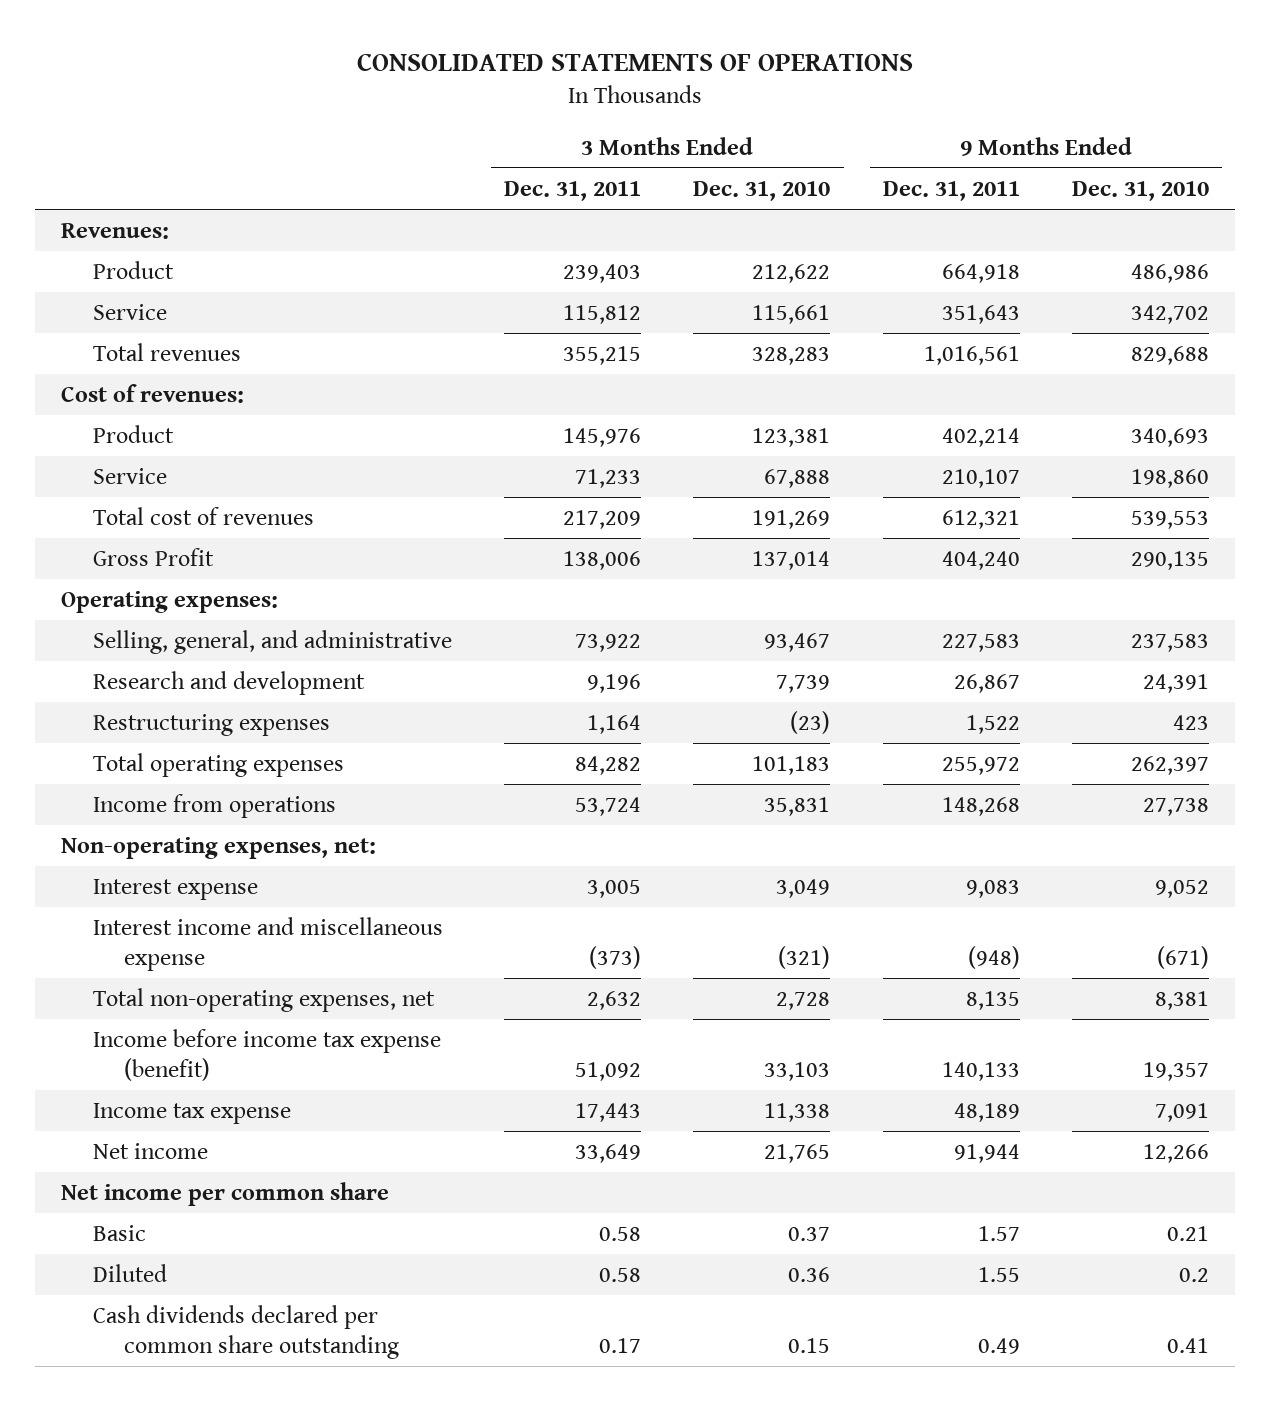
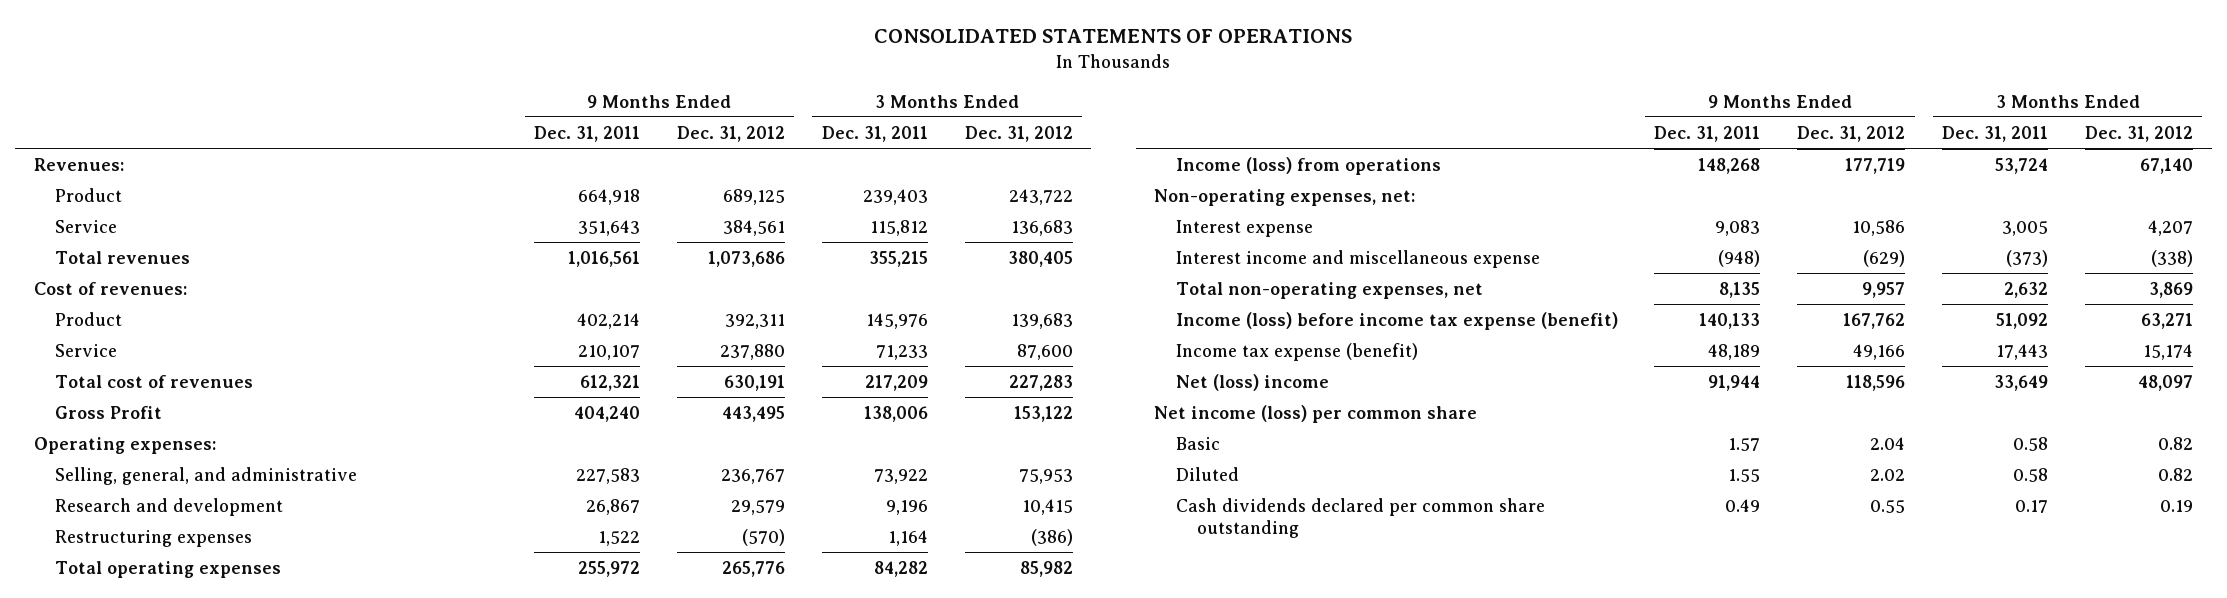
- | 3 Months Ended Dec. 31, 2011 | 3 Months Ended Dec. 31, 2010 | 9 Months Ended Dec. 31, 2011 | 9 Months Ended Dec. 31, 2010
+ | 9 Months Ended Dec. 31, 2011 | 9 Months Ended Dec. 31, 2012 | 3 Months Ended Dec. 31, 2011 | 3 Months Ended Dec. 31, 2012
- Income from operations | 53,724 | 35,831 | 148,268 | 27,738
+ Income (loss) from operations | 148,268 | 177,719 | 53,724 | 67,140
- Income before income tax expense (benefit) | 51,092 | 33,103 | 140,133 | 19,357
- Income tax expense | 17,443 | 11,338 | 48,189 | 7,091
- Net income | 33,649 | 21,765 | 91,944 | 12,266
- Net income per common share
+ Income (loss) before income tax expense (benefit) | 140,133 | 167,762 | 51,092 | 63,271
+ Income tax expense (benefit) | 48,189 | 49,166 | 17,443 | 15,174
+ Net (loss) income | 91,944 | 118,596 | 33,649 | 48,097
+ Net income (loss) per common share

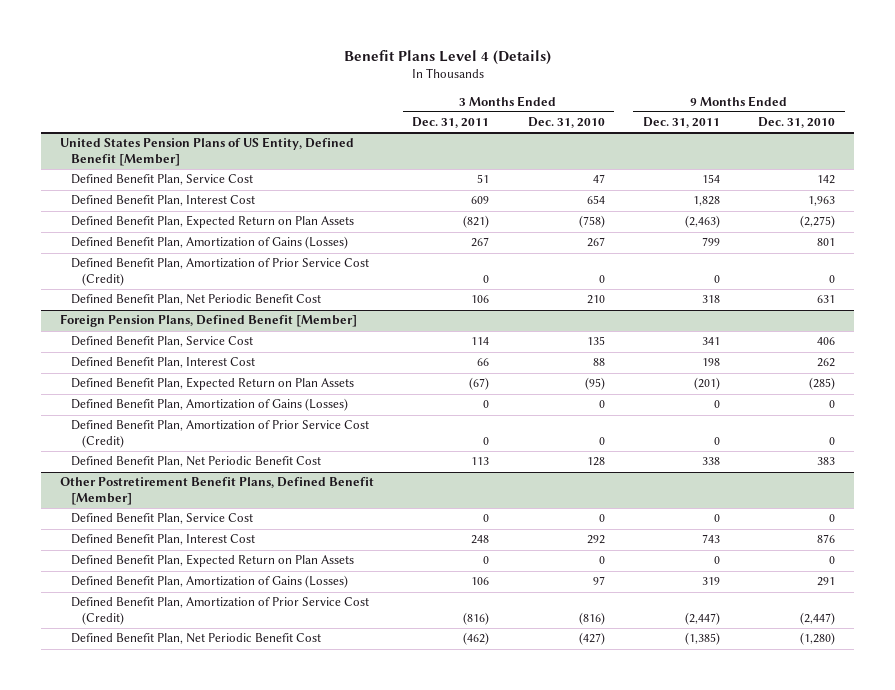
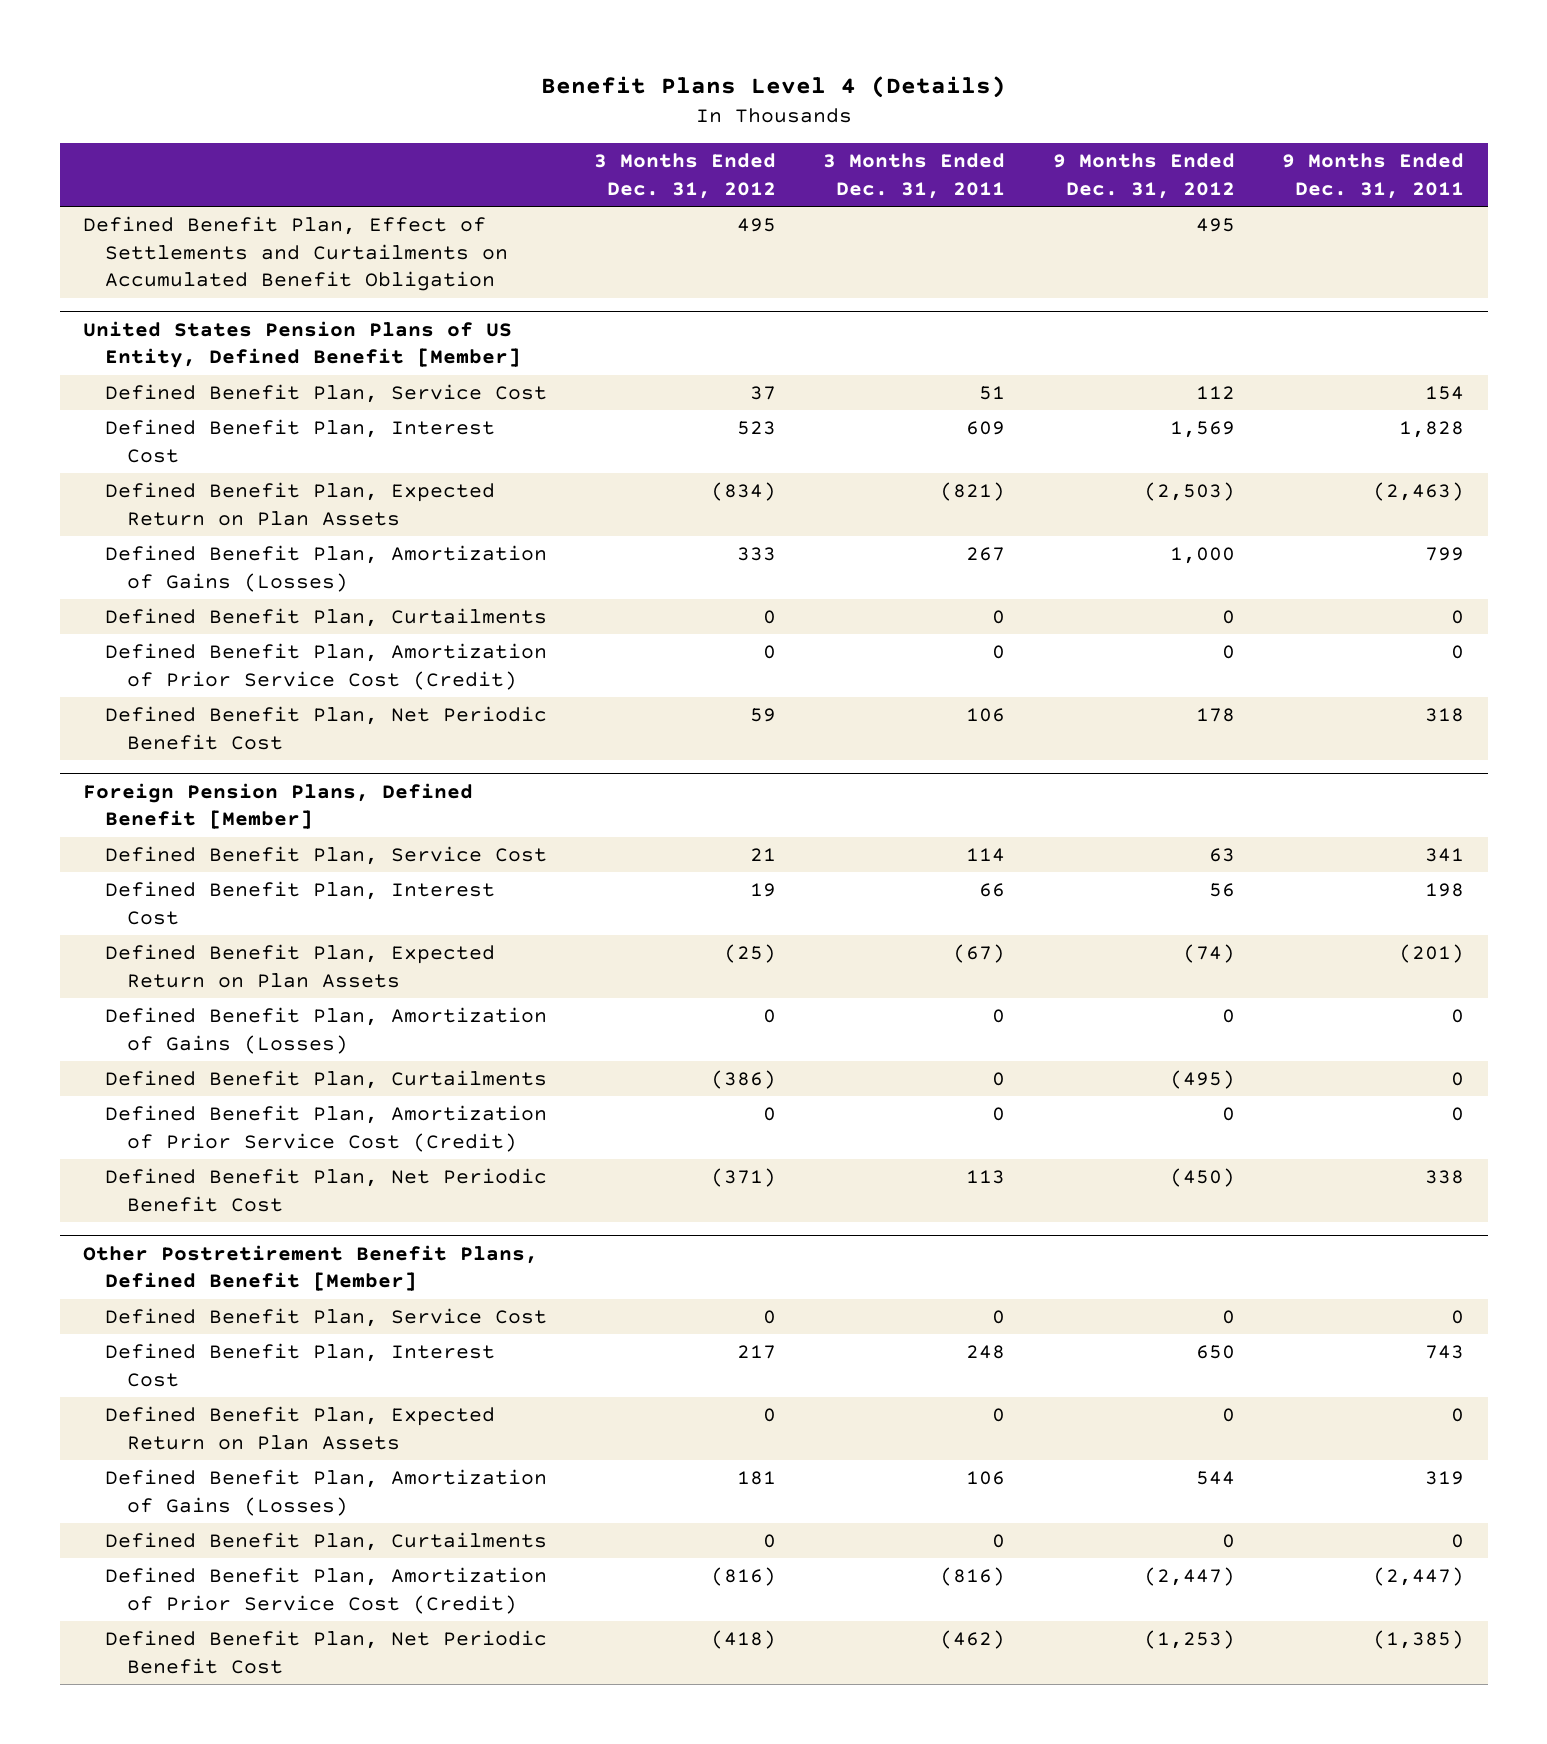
- | 3 Months Ended Dec. 31, 2011 | 3 Months Ended Dec. 31, 2010 | 9 Months Ended Dec. 31, 2011 | 9 Months Ended Dec. 31, 2010
+ | 3 Months Ended Dec. 31, 2012 | 3 Months Ended Dec. 31, 2011 | 9 Months Ended Dec. 31, 2012 | 9 Months Ended Dec. 31, 2011
+ Defined Benefit Plan, Effect of Settlements and Curtailments on Accumulated Benefit Obligation | 495 | | 495 |
@ United States Pension Plans of US Entity, Defined Benefit [Member]
+ Defined Benefit Plan, Curtailments | 0 | 0 | 0 | 0
@ Foreign Pension Plans, Defined Benefit [Member]
+ Defined Benefit Plan, Curtailments | (386) | 0 | (495) | 0
@ Other Postretirement Benefit Plans, Defined Benefit [Member]
+ Defined Benefit Plan, Curtailments | 0 | 0 | 0 | 0

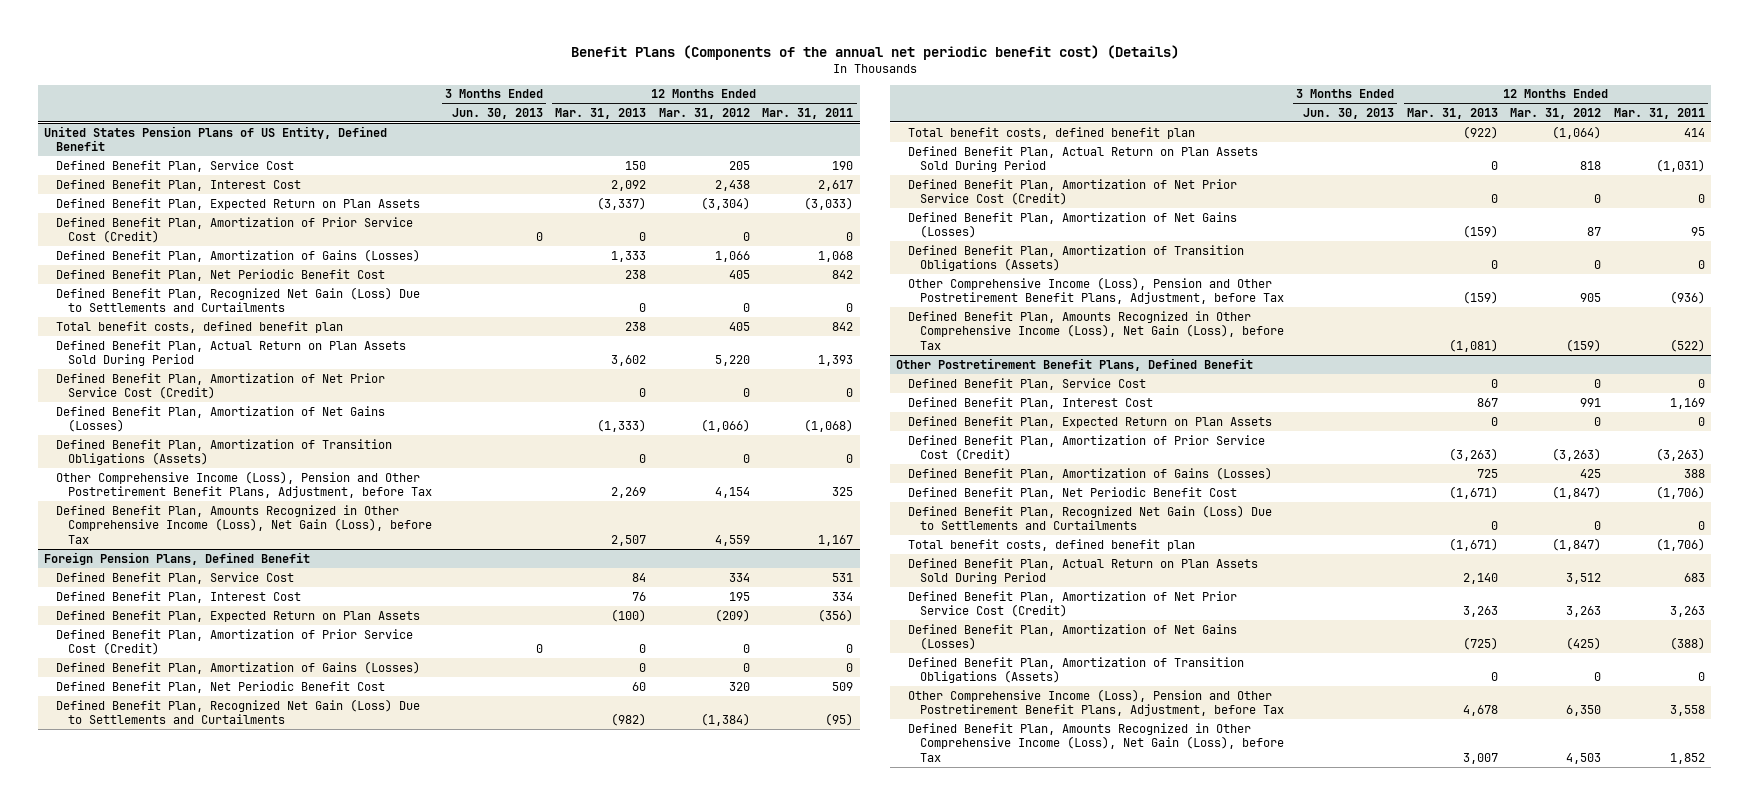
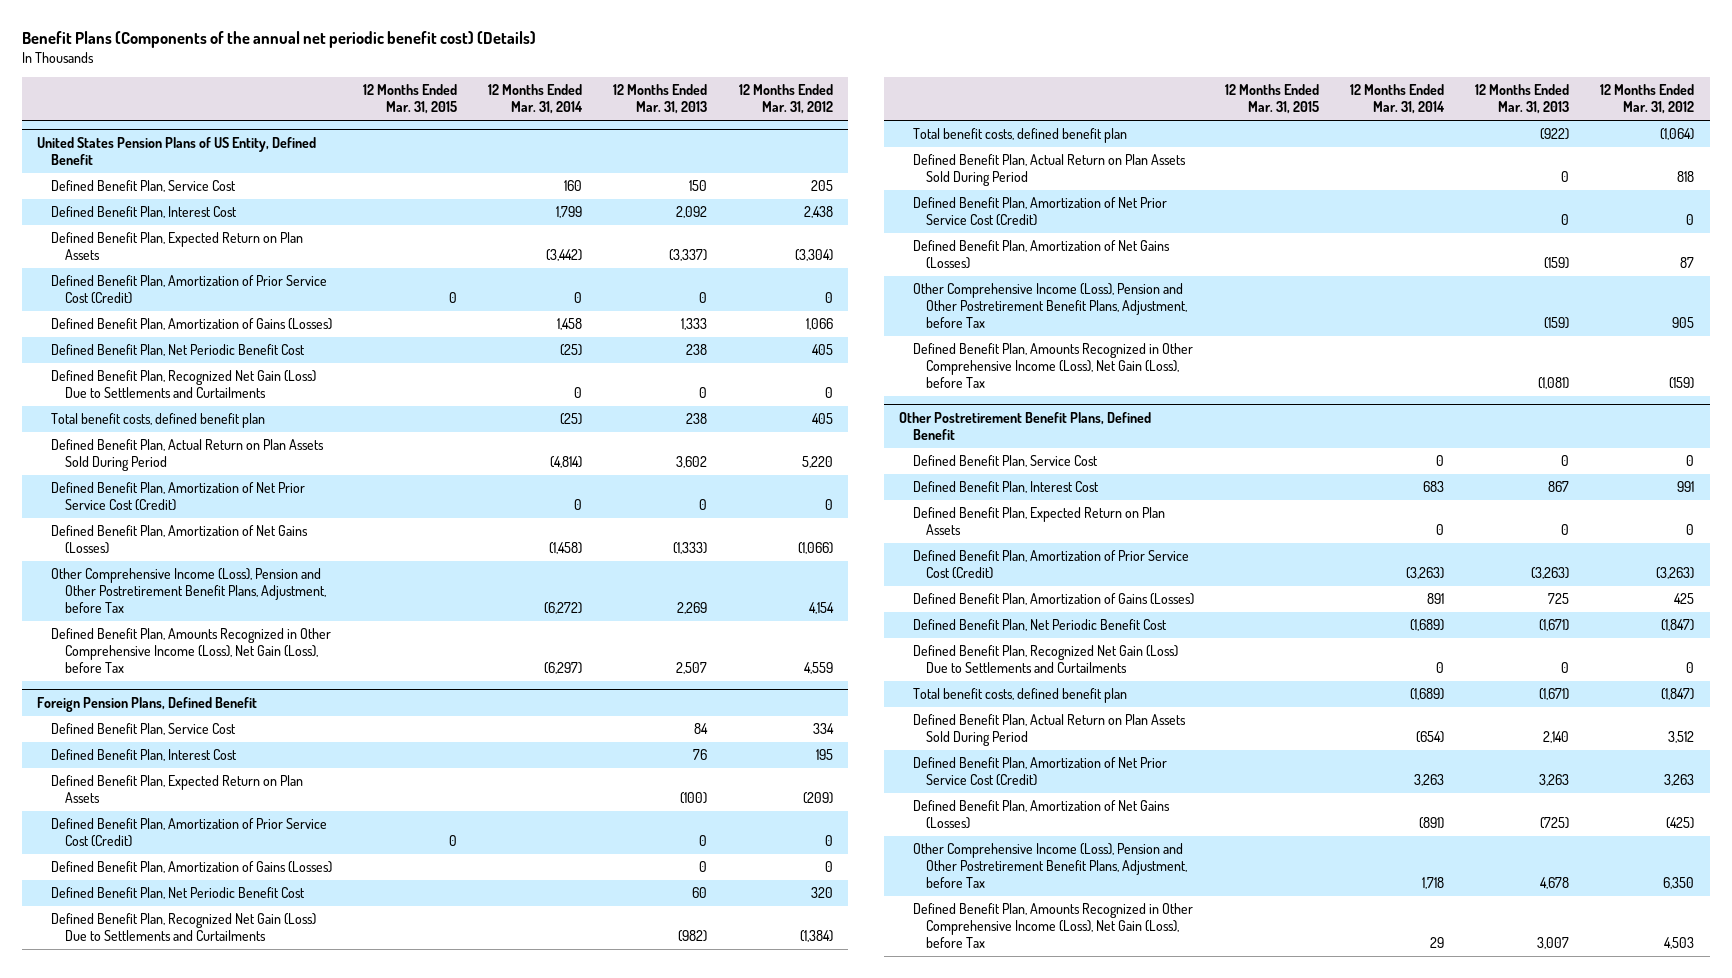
- | 3 Months Ended Jun. 30, 2013 | 12 Months Ended Mar. 31, 2013 | 12 Months Ended Mar. 31, 2012 | 12 Months Ended Mar. 31, 2011
+ | 12 Months Ended Mar. 31, 2015 | 12 Months Ended Mar. 31, 2014 | 12 Months Ended Mar. 31, 2013 | 12 Months Ended Mar. 31, 2012
@ United States Pension Plans of US Entity, Defined Benefit
- Defined Benefit Plan, Amortization of Transition Obligations (Assets) | | 0 | 0 | 0
@ Foreign Pension Plans, Defined Benefit
- Defined Benefit Plan, Amortization of Transition Obligations (Assets) | | 0 | 0 | 0
@ Other Postretirement Benefit Plans, Defined Benefit
- Defined Benefit Plan, Amortization of Transition Obligations (Assets) | | 0 | 0 | 0

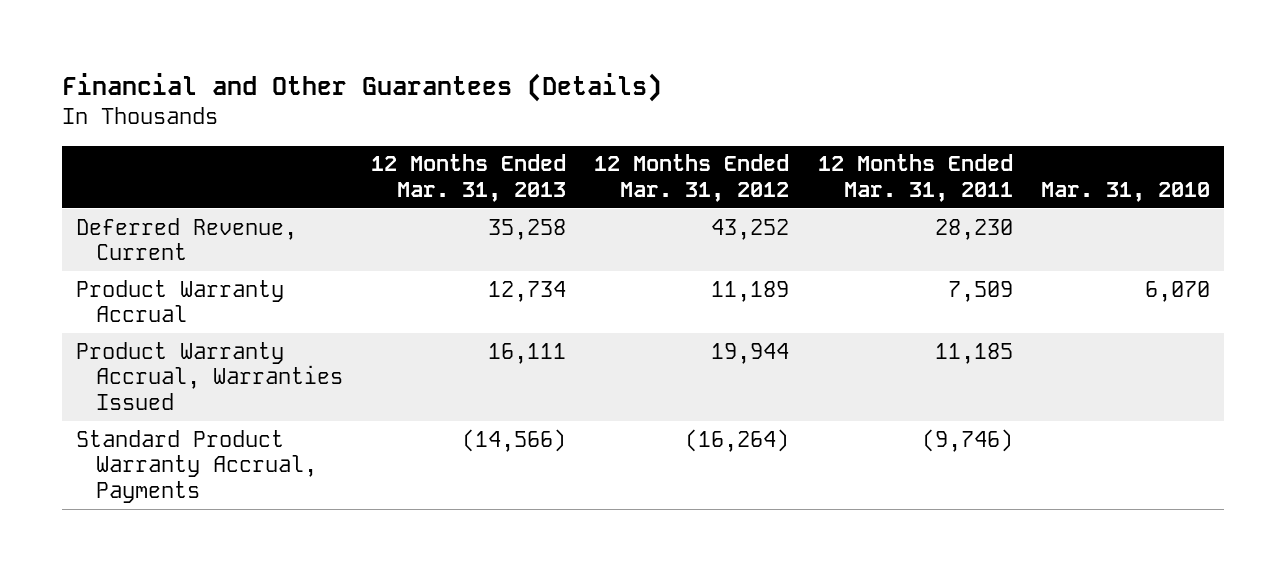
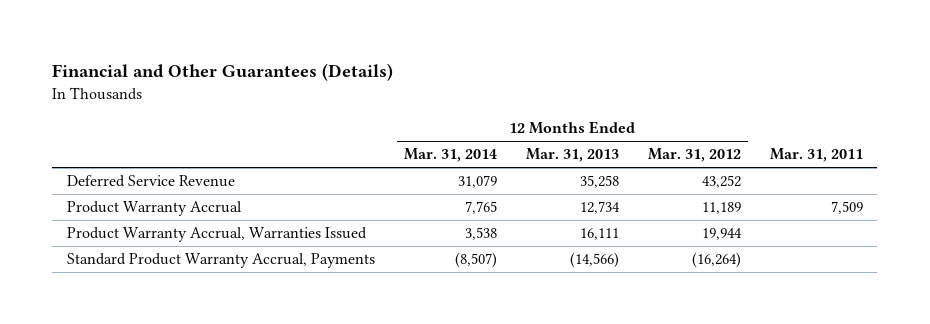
- | 12 Months Ended Mar. 31, 2013 | 12 Months Ended Mar. 31, 2012 | 12 Months Ended Mar. 31, 2011 | Mar. 31, 2010
+ | 12 Months Ended Mar. 31, 2014 | 12 Months Ended Mar. 31, 2013 | 12 Months Ended Mar. 31, 2012 | Mar. 31, 2011
- Deferred Revenue, Current | 35,258 | 43,252 | 28,230 |
+ Deferred Service Revenue | 31,079 | 35,258 | 43,252 |

